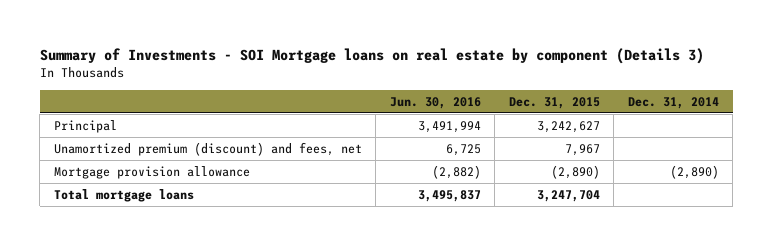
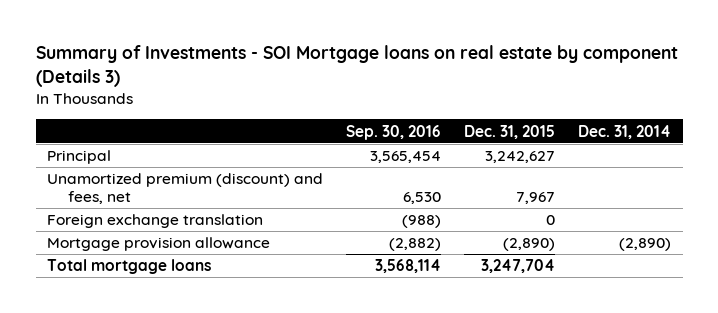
- | Jun. 30, 2016 | Dec. 31, 2015 | Dec. 31, 2014
+ | Sep. 30, 2016 | Dec. 31, 2015 | Dec. 31, 2014
+ Foreign exchange translation | (988) | 0 |

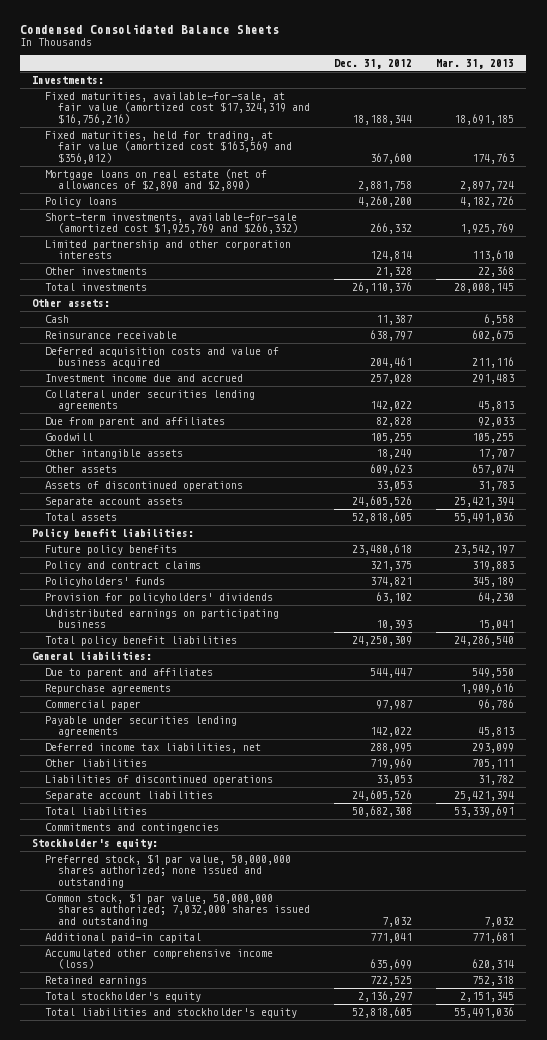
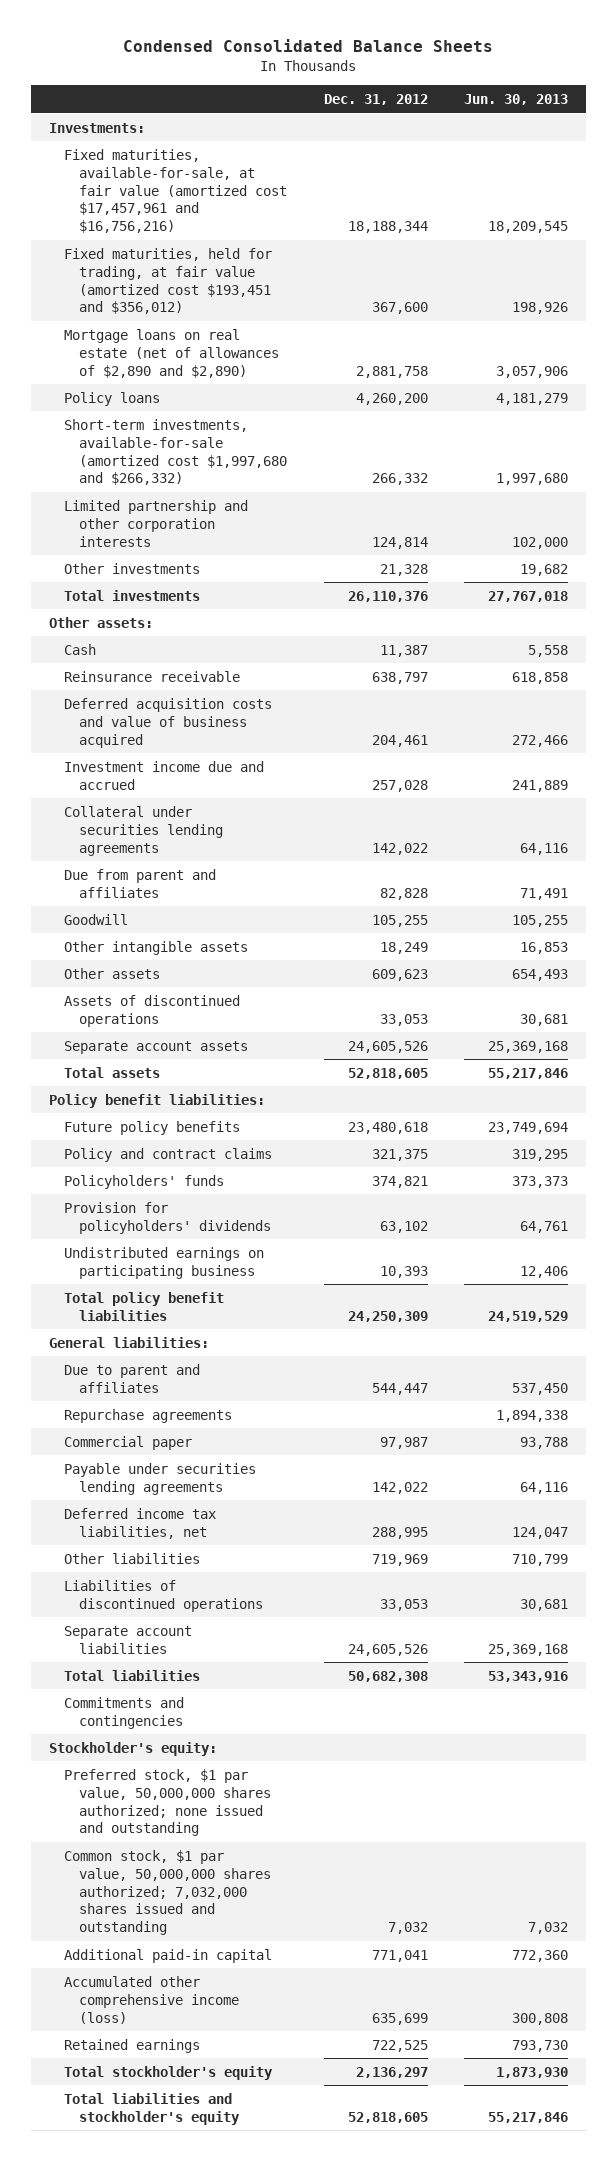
- | Dec. 31, 2012 | Mar. 31, 2013
+ | Dec. 31, 2012 | Jun. 30, 2013
- Fixed maturities, available-for-sale, at fair value (amortized cost $17,324,319 and $16,756,216) | 18,188,344 | 18,691,185
- Fixed maturities, held for trading, at fair value (amortized cost $163,569 and $356,012) | 367,600 | 174,763
+ Fixed maturities, available-for-sale, at fair value (amortized cost $17,457,961 and $16,756,216) | 18,188,344 | 18,209,545
+ Fixed maturities, held for trading, at fair value (amortized cost $193,451 and $356,012) | 367,600 | 198,926
- Short-term investments, available-for-sale (amortized cost $1,925,769 and $266,332) | 266,332 | 1,925,769
+ Short-term investments, available-for-sale (amortized cost $1,997,680 and $266,332) | 266,332 | 1,997,680

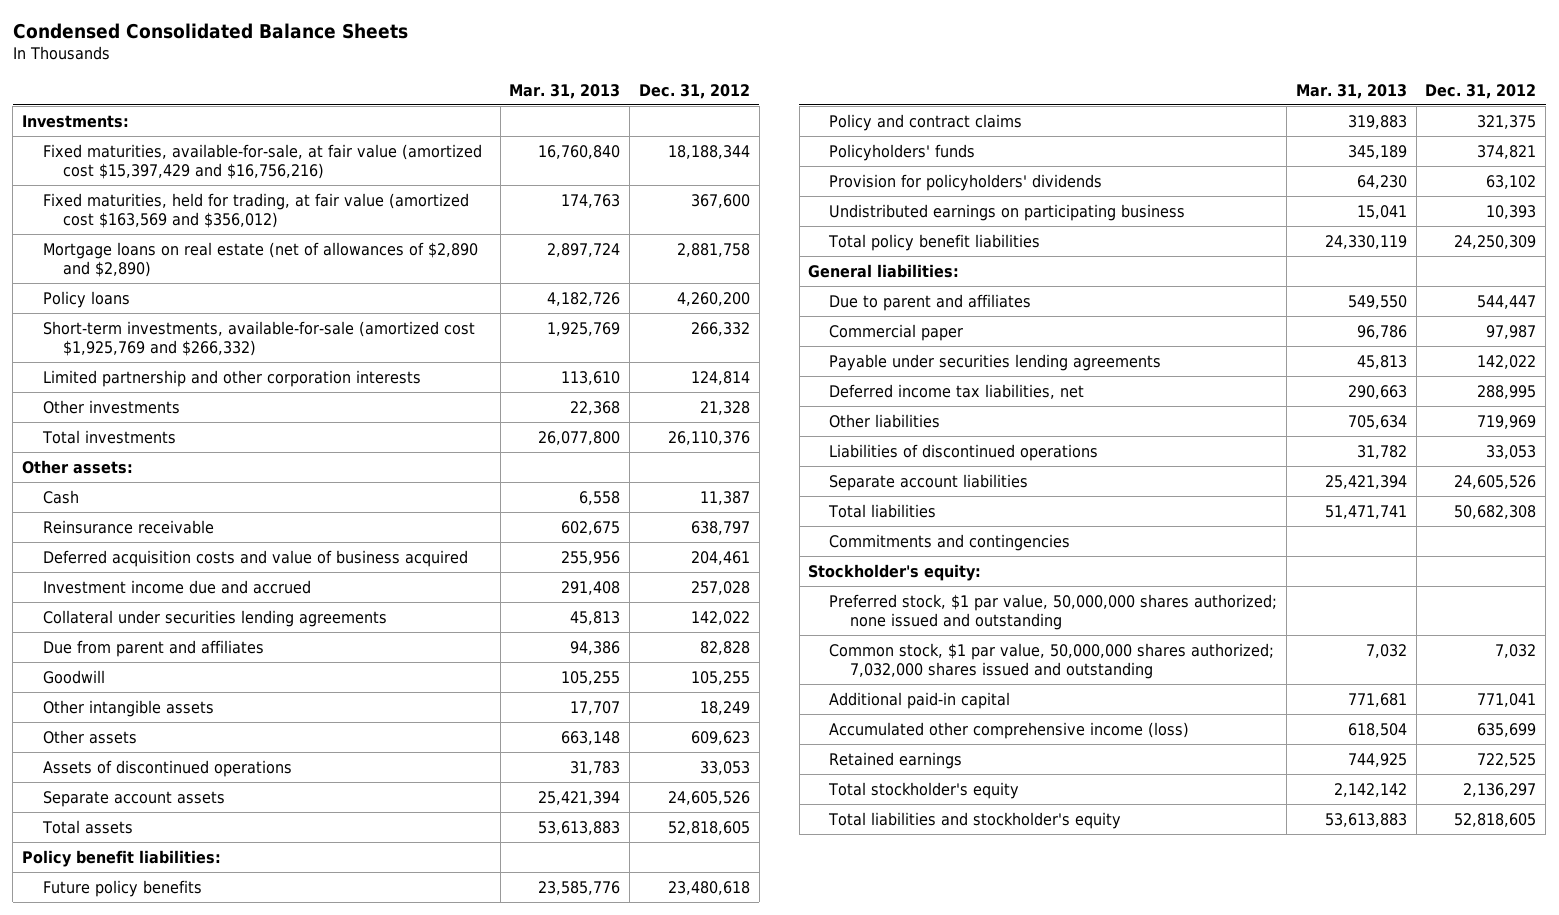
- | Dec. 31, 2012 | Jun. 30, 2013
+ | Mar. 31, 2013 | Dec. 31, 2012
- Fixed maturities, available-for-sale, at fair value (amortized cost $17,457,961 and $16,756,216) | 18,188,344 | 18,209,545
- Fixed maturities, held for trading, at fair value (amortized cost $193,451 and $356,012) | 367,600 | 198,926
+ Fixed maturities, available-for-sale, at fair value (amortized cost $15,397,429 and $16,756,216) | 16,760,840 | 18,188,344
+ Fixed maturities, held for trading, at fair value (amortized cost $163,569 and $356,012) | 174,763 | 367,600
- Short-term investments, available-for-sale (amortized cost $1,997,680 and $266,332) | 266,332 | 1,997,680
+ Short-term investments, available-for-sale (amortized cost $1,925,769 and $266,332) | 1,925,769 | 266,332
- Repurchase agreements | | 1,894,338

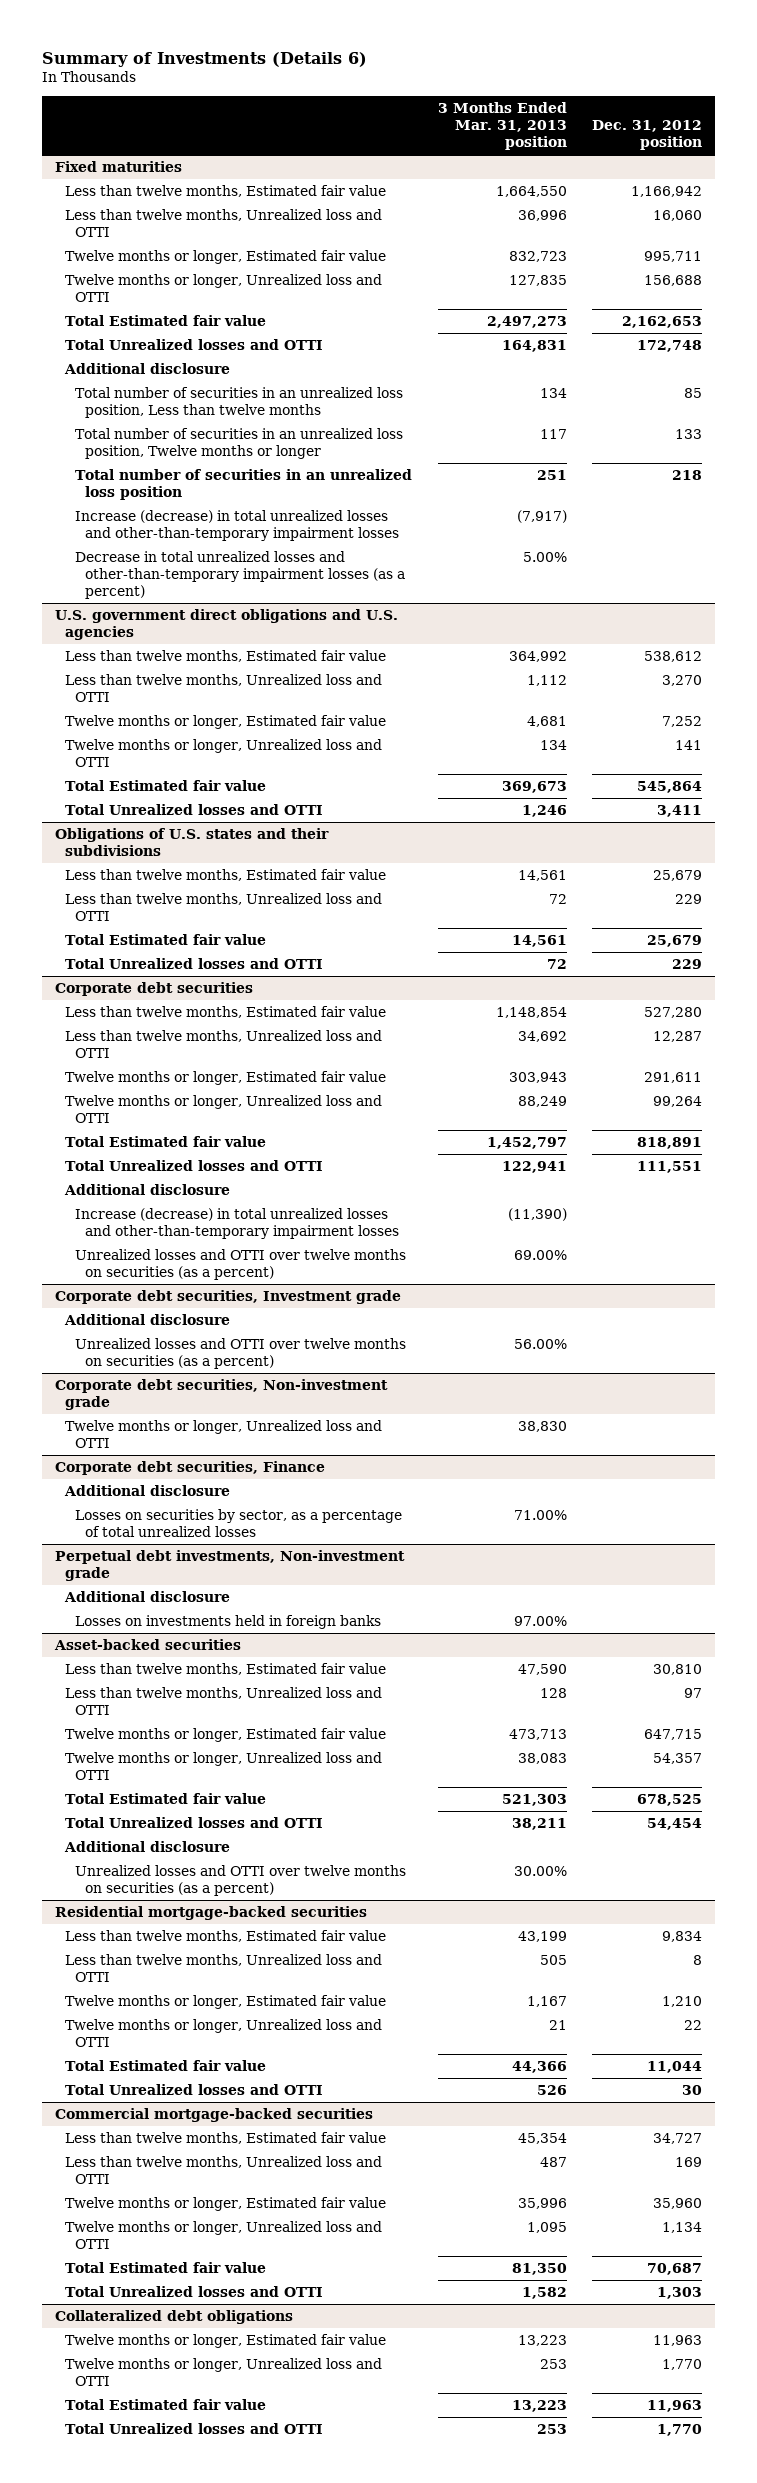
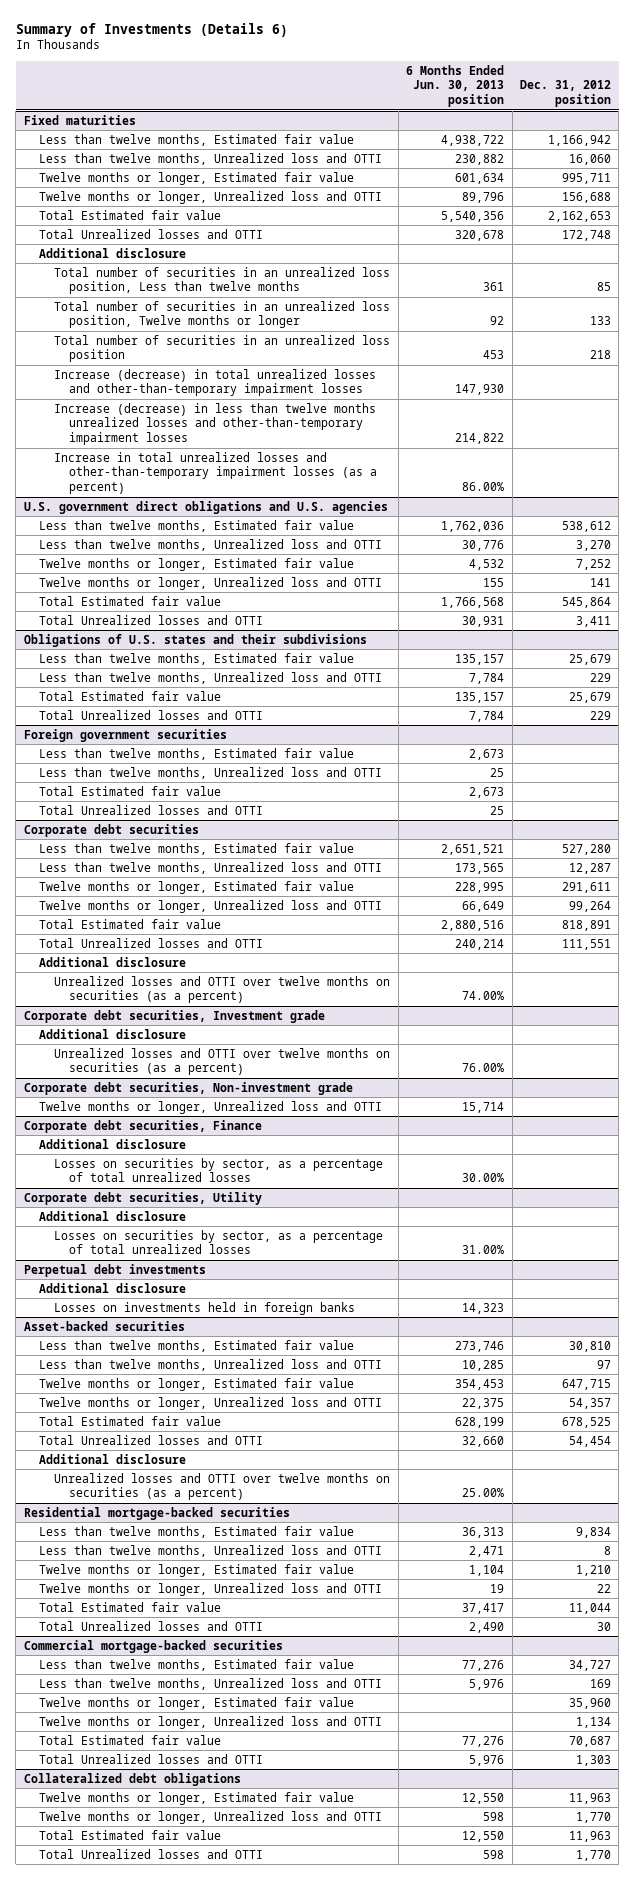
- | 3 Months Ended Mar. 31, 2013 position | Dec. 31, 2012 position
+ | 6 Months Ended Jun. 30, 2013 position | Dec. 31, 2012 position
@ Fixed maturities
- Decrease in total unrealized losses and other-than-temporary impairment losses (as a percent) | 5.00% |
+ Increase (decrease) in less than twelve months unrealized losses and other-than-temporary impairment losses | 214,822 |
+ Increase in total unrealized losses and other-than-temporary impairment losses (as a percent) | 86.00% |
+ Foreign government securities
+ Less than twelve months, Estimated fair value | 2,673 |
+ Less than twelve months, Unrealized loss and OTTI | 25 |
+ Total Estimated fair value | 2,673 |
+ Total Unrealized losses and OTTI | 25 |
@ Corporate debt securities
- Increase (decrease) in total unrealized losses and other-than-temporary impairment losses | (11,390) |
- Perpetual debt investments, Non-investment grade
+ Corporate debt securities, Utility
+ Losses on securities by sector, as a percentage of total unrealized losses | 31.00% |
+ Perpetual debt investments
+ Additional disclosure

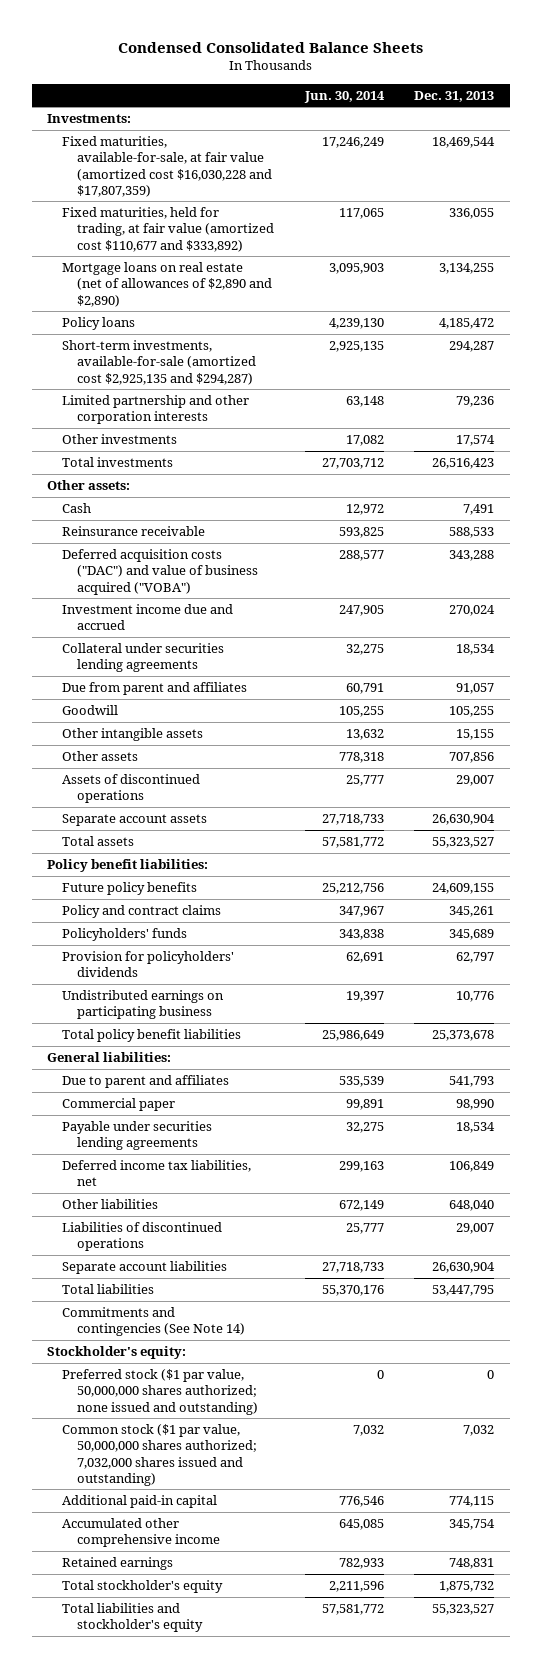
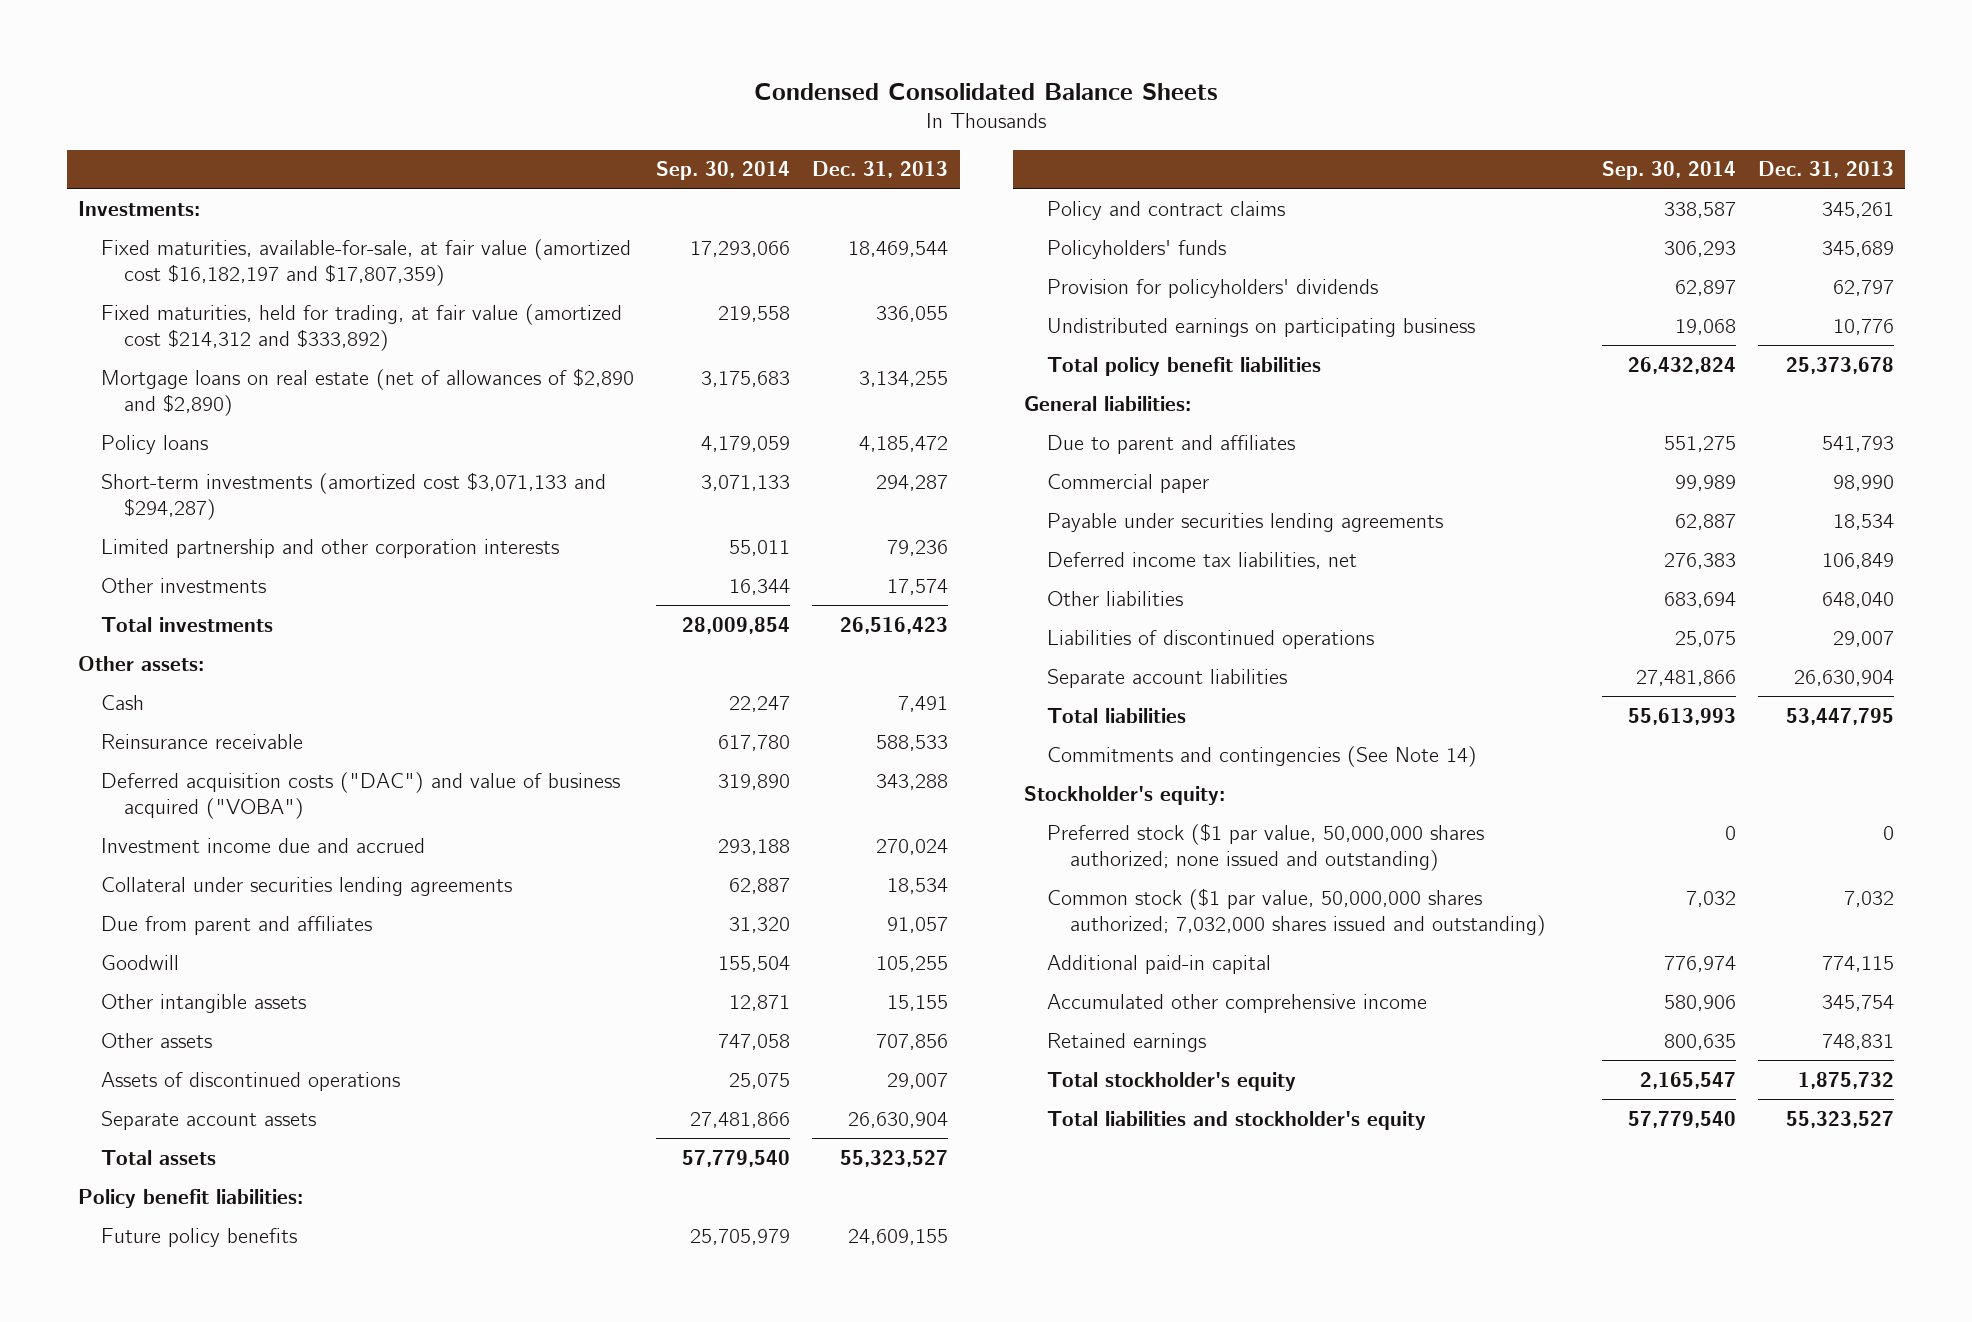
- | Jun. 30, 2014 | Dec. 31, 2013
+ | Sep. 30, 2014 | Dec. 31, 2013
- Fixed maturities, available-for-sale, at fair value (amortized cost $16,030,228 and $17,807,359) | 17,246,249 | 18,469,544
- Fixed maturities, held for trading, at fair value (amortized cost $110,677 and $333,892) | 117,065 | 336,055
+ Fixed maturities, available-for-sale, at fair value (amortized cost $16,182,197 and $17,807,359) | 17,293,066 | 18,469,544
+ Fixed maturities, held for trading, at fair value (amortized cost $214,312 and $333,892) | 219,558 | 336,055
- Short-term investments, available-for-sale (amortized cost $2,925,135 and $294,287) | 2,925,135 | 294,287
+ Short-term investments (amortized cost $3,071,133 and $294,287) | 3,071,133 | 294,287

